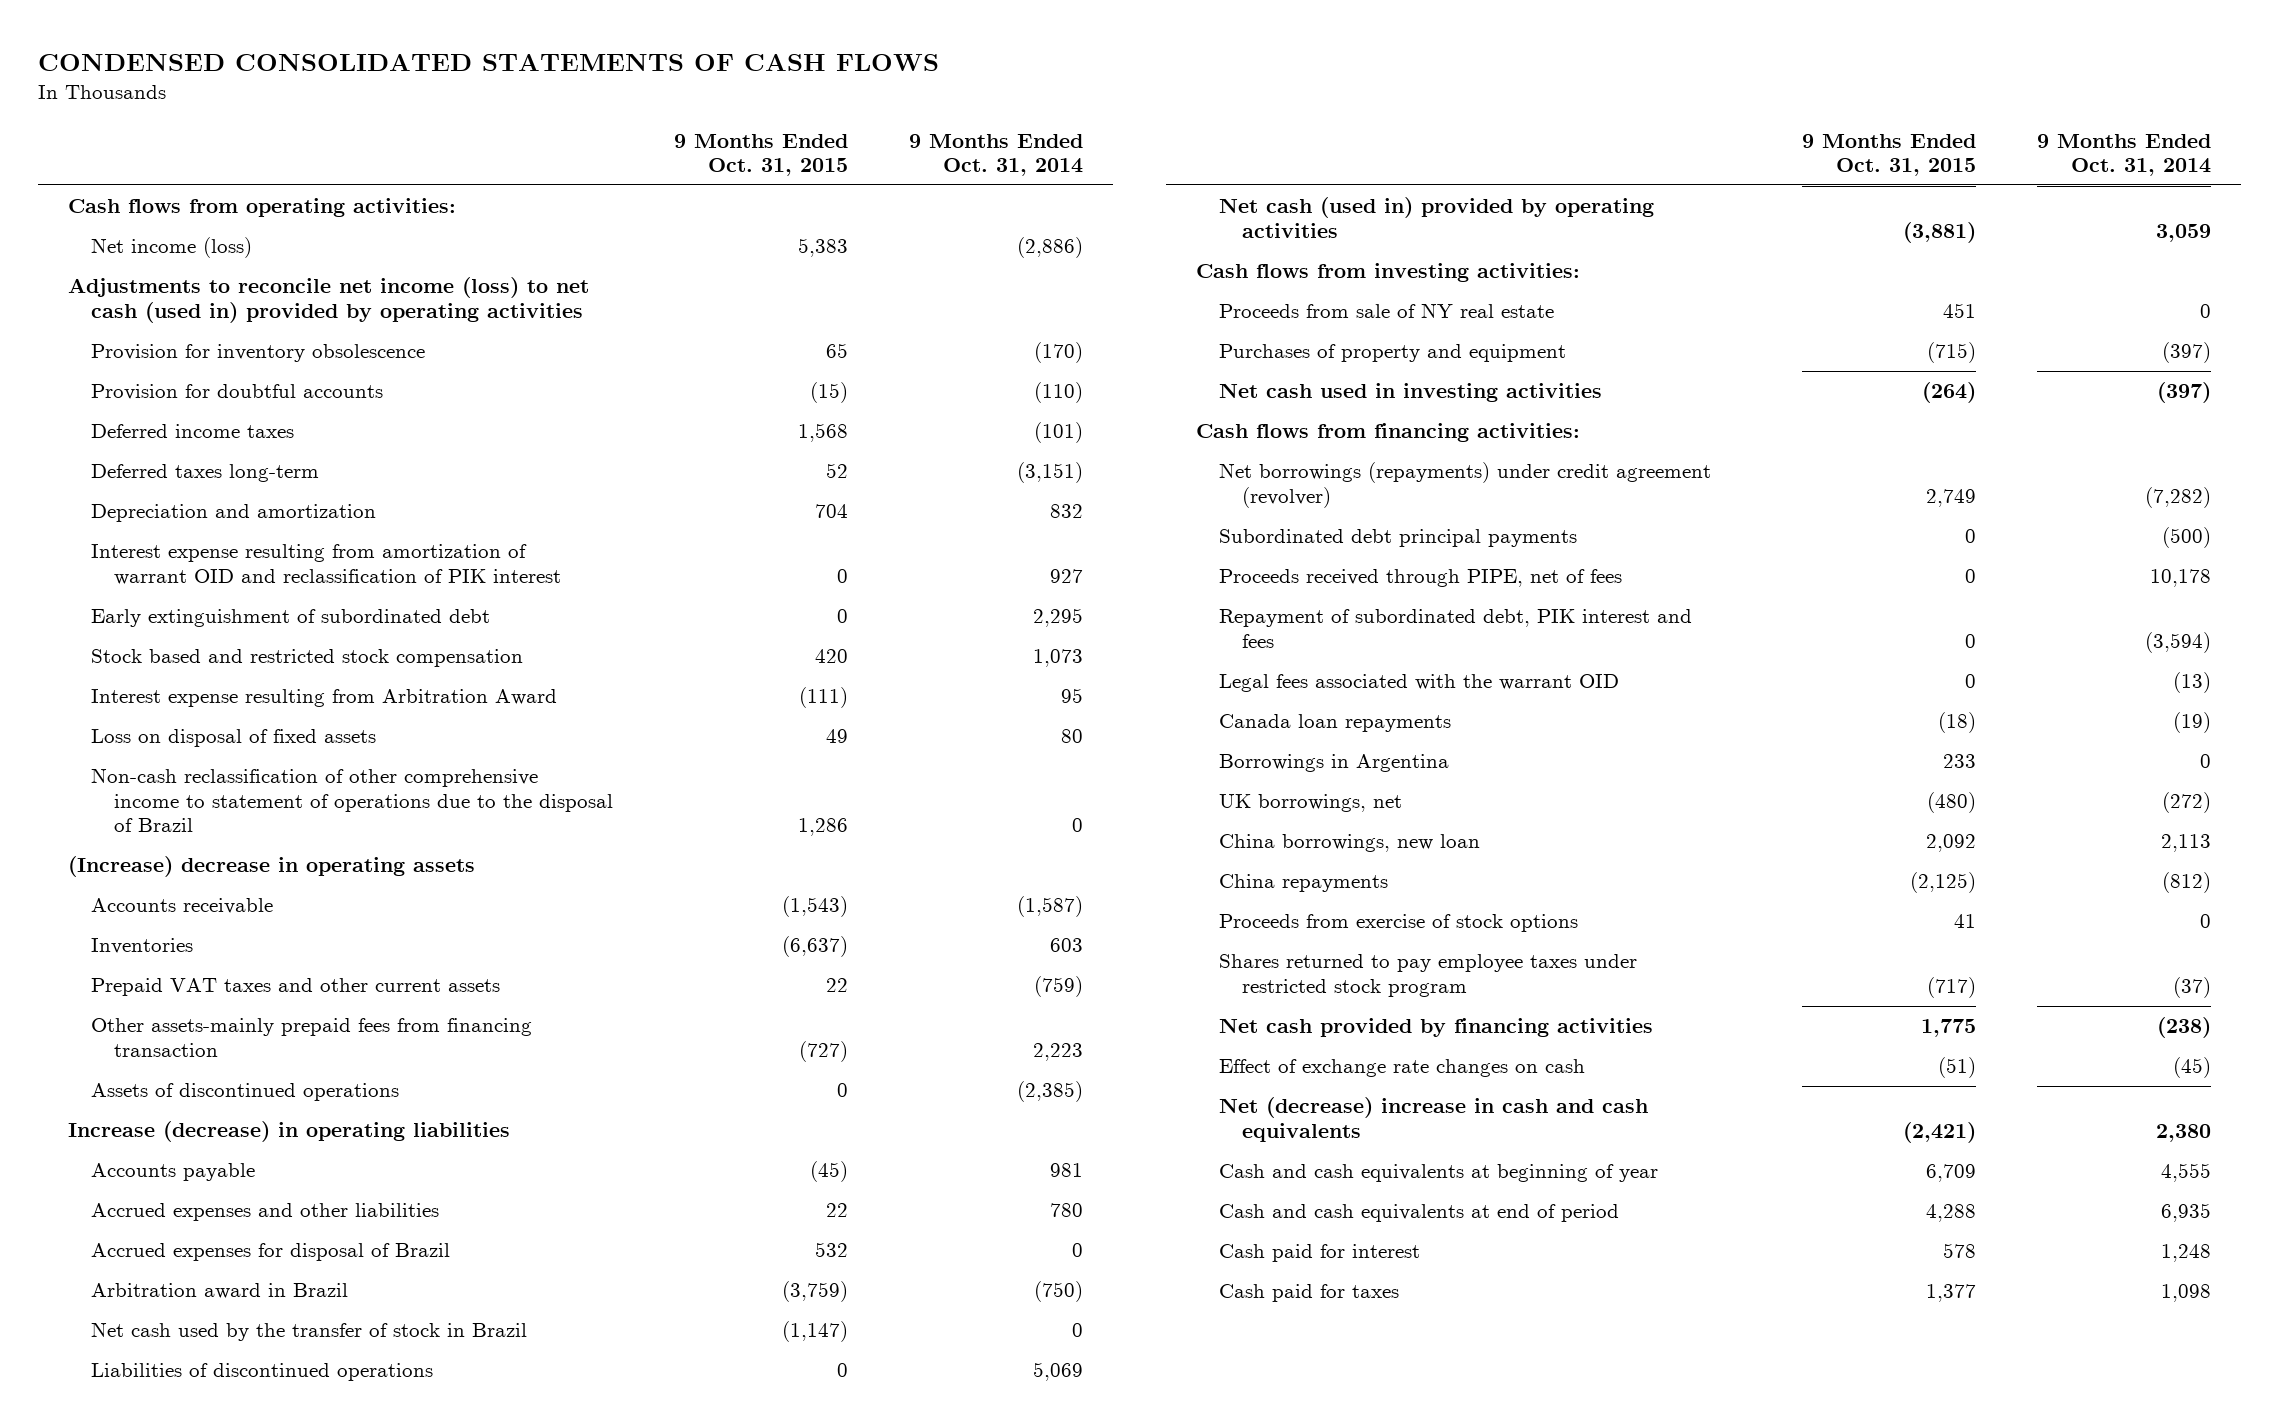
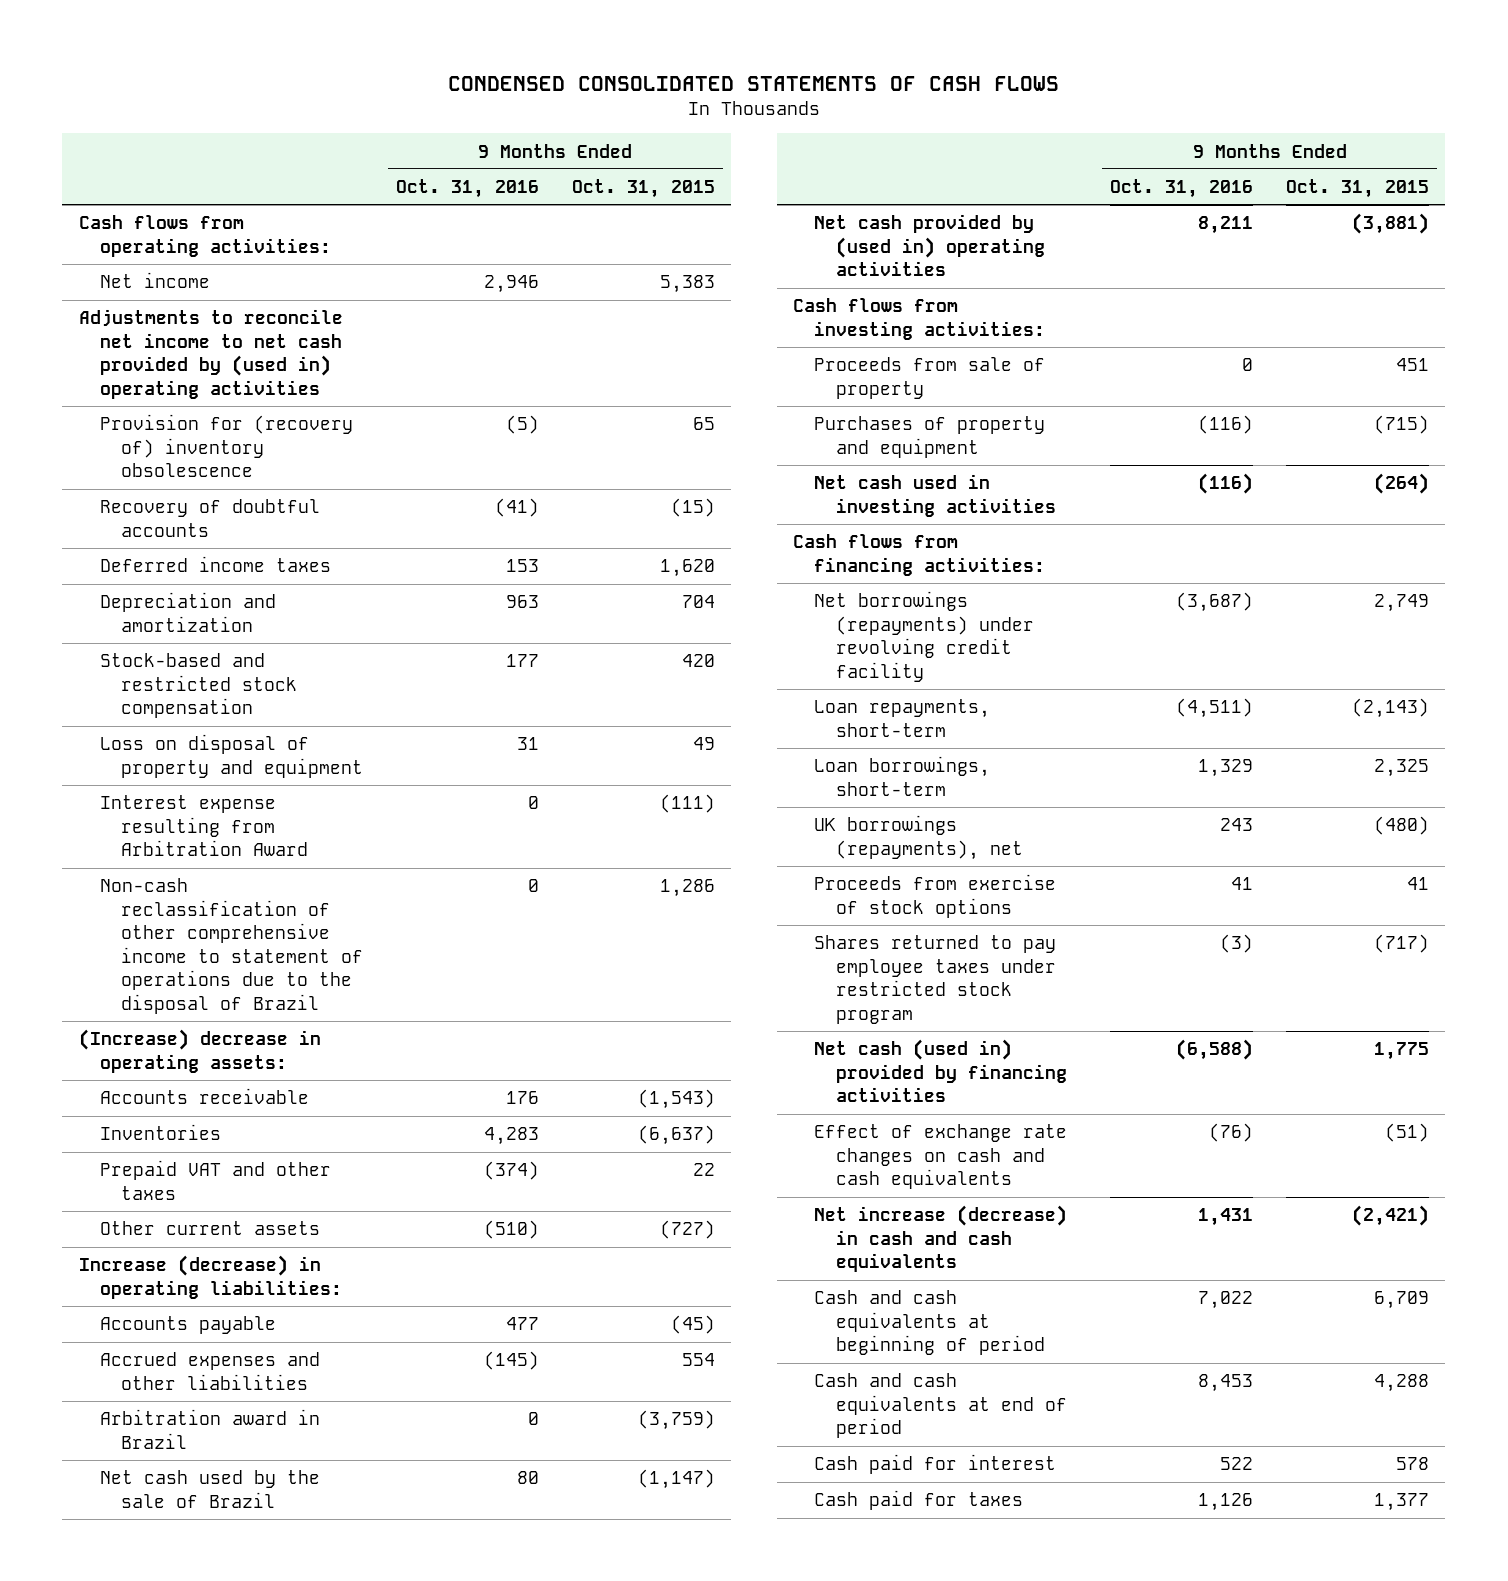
- | 9 Months Ended Oct. 31, 2015 | 9 Months Ended Oct. 31, 2014
+ | 9 Months Ended Oct. 31, 2016 | 9 Months Ended Oct. 31, 2015
- Net income (loss) | 5,383 | (2,886)
- Adjustments to reconcile net income (loss) to net cash (used in) provided by operating activities
- Provision for inventory obsolescence | 65 | (170)
- Provision for doubtful accounts | (15) | (110)
- Deferred income taxes | 1,568 | (101)
- Deferred taxes long-term | 52 | (3,151)
+ Net income | 2,946 | 5,383
+ Adjustments to reconcile net income to net cash provided by (used in) operating activities
+ Provision for (recovery of) inventory obsolescence | (5) | 65
+ Recovery of doubtful accounts | (41) | (15)
+ Deferred income taxes | 153 | 1,620
- Interest expense resulting from amortization of warrant OID and reclassification of PIK interest | 0 | 927
- Early extinguishment of subordinated debt | 0 | 2,295
- Stock based and restricted stock compensation | 420 | 1,073
+ Stock-based and restricted stock compensation | 177 | 420
+ Loss on disposal of property and equipment | 31 | 49
- Loss on disposal of fixed assets | 49 | 80
- (Increase) decrease in operating assets
+ (Increase) decrease in operating assets:
- Prepaid VAT taxes and other current assets | 22 | (759)
- Other assets-mainly prepaid fees from financing transaction | (727) | 2,223
- Assets of discontinued operations | 0 | (2,385)
- Increase (decrease) in operating liabilities
+ Prepaid VAT and other taxes | (374) | 22
+ Other current assets | (510) | (727)
+ Increase (decrease) in operating liabilities:
- Accrued expenses and other liabilities | 22 | 780
- Accrued expenses for disposal of Brazil | 532 | 0
+ Accrued expenses and other liabilities | (145) | 554
- Net cash used by the transfer of stock in Brazil | (1,147) | 0
- Liabilities of discontinued operations | 0 | 5,069
- Net cash (used in) provided by operating activities | (3,881) | 3,059
+ Net cash used by the sale of Brazil | 80 | (1,147)
+ Net cash provided by (used in) operating activities | 8,211 | (3,881)
- Proceeds from sale of NY real estate | 451 | 0
+ Proceeds from sale of property | 0 | 451
- Net borrowings (repayments) under credit agreement (revolver) | 2,749 | (7,282)
- Subordinated debt principal payments | 0 | (500)
- Proceeds received through PIPE, net of fees | 0 | 10,178
- Repayment of subordinated debt, PIK interest and fees | 0 | (3,594)
- Legal fees associated with the warrant OID | 0 | (13)
- Canada loan repayments | (18) | (19)
- Borrowings in Argentina | 233 | 0
- UK borrowings, net | (480) | (272)
- China borrowings, new loan | 2,092 | 2,113
- China repayments | (2,125) | (812)
+ Net borrowings (repayments) under revolving credit facility | (3,687) | 2,749
+ Loan repayments, short-term | (4,511) | (2,143)
+ Loan borrowings, short-term | 1,329 | 2,325
+ UK borrowings (repayments), net | 243 | (480)
- Net cash provided by financing activities | 1,775 | (238)
- Effect of exchange rate changes on cash | (51) | (45)
- Net (decrease) increase in cash and cash equivalents | (2,421) | 2,380
- Cash and cash equivalents at beginning of year | 6,709 | 4,555
+ Net cash (used in) provided by financing activities | (6,588) | 1,775
+ Effect of exchange rate changes on cash and cash equivalents | (76) | (51)
+ Net increase (decrease) in cash and cash equivalents | 1,431 | (2,421)
+ Cash and cash equivalents at beginning of period | 7,022 | 6,709

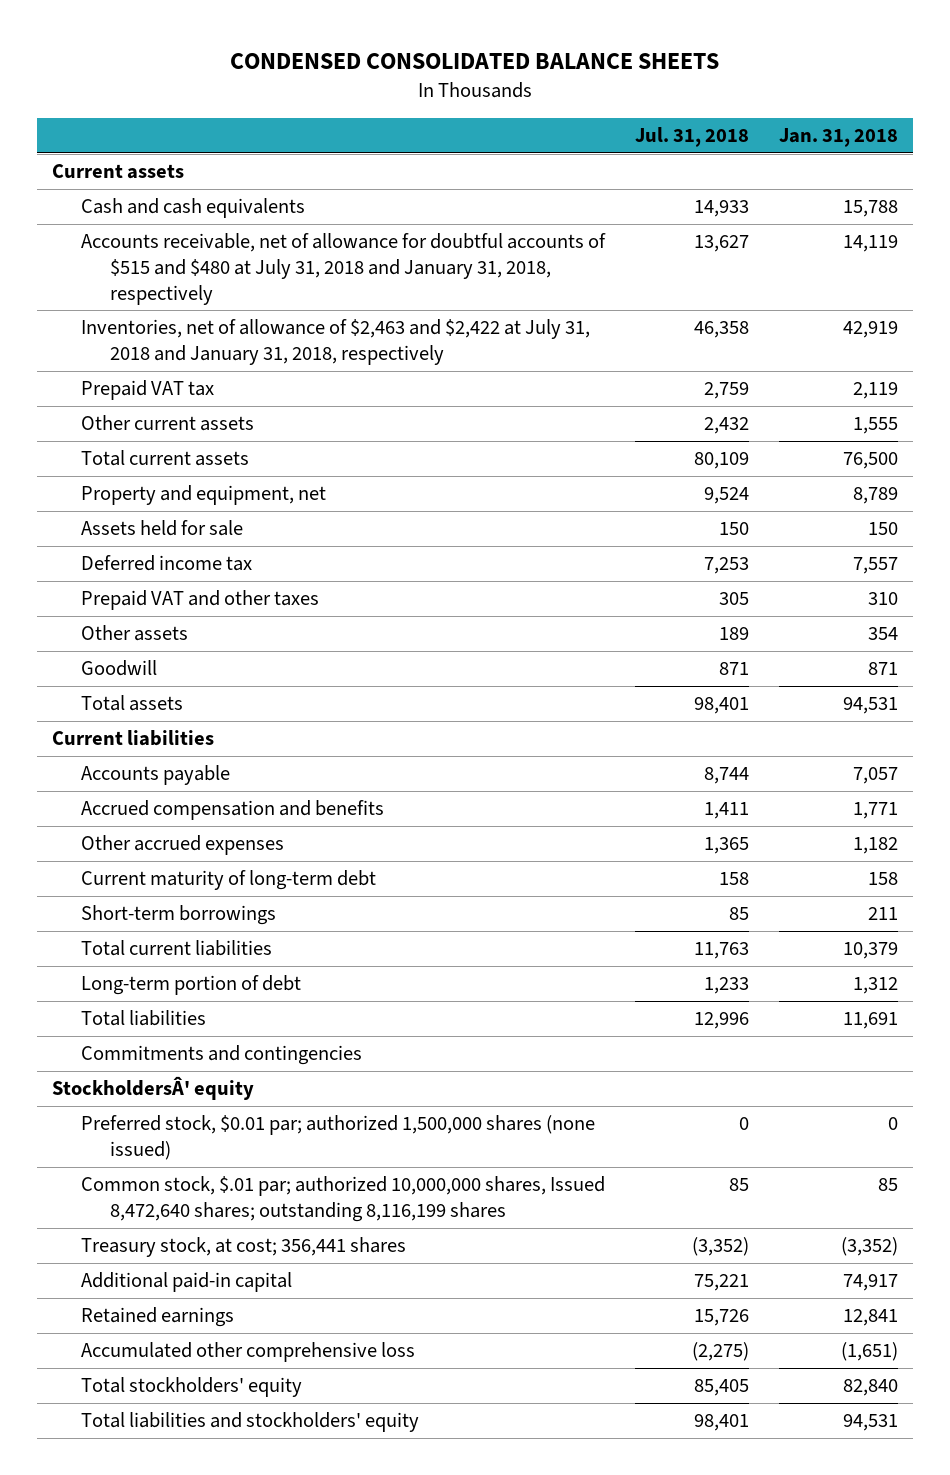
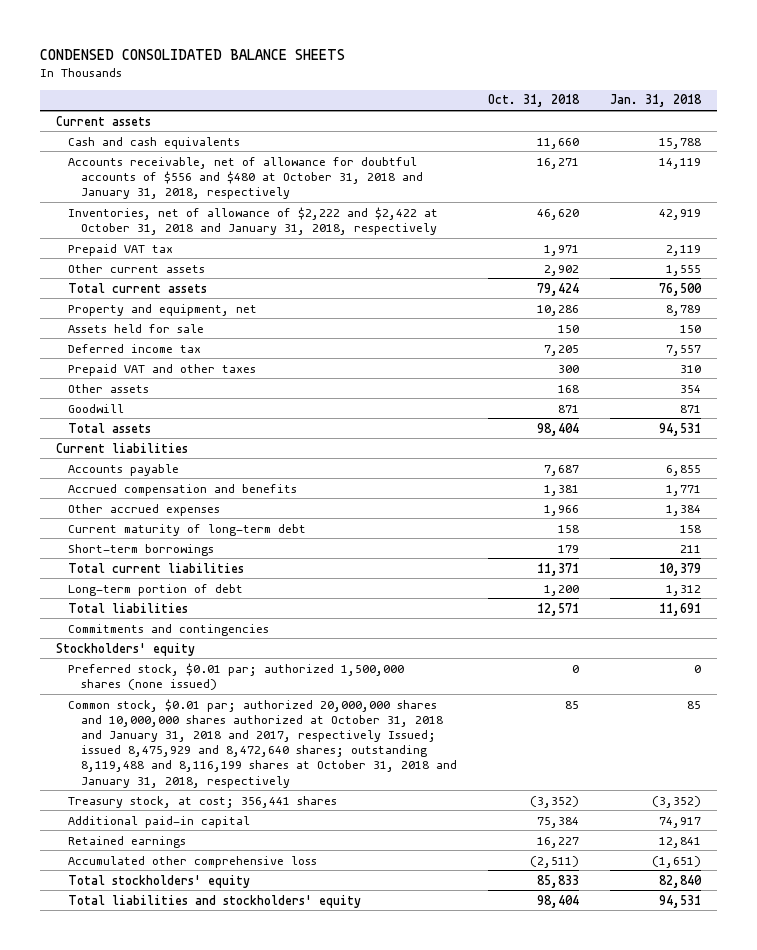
- | Jul. 31, 2018 | Jan. 31, 2018
+ | Oct. 31, 2018 | Jan. 31, 2018
- Accounts receivable, net of allowance for doubtful accounts of $515 and $480 at July 31, 2018 and January 31, 2018, respectively | 13,627 | 14,119
- Inventories, net of allowance of $2,463 and $2,422 at July 31, 2018 and January 31, 2018, respectively | 46,358 | 42,919
+ Accounts receivable, net of allowance for doubtful accounts of $556 and $480 at October 31, 2018 and January 31, 2018, respectively | 16,271 | 14,119
+ Inventories, net of allowance of $2,222 and $2,422 at October 31, 2018 and January 31, 2018, respectively | 46,620 | 42,919
- Accounts payable | 8,744 | 7,057
+ Accounts payable | 7,687 | 6,855
- Other accrued expenses | 1,365 | 1,182
+ Other accrued expenses | 1,966 | 1,384
- StockholdersÂ' equity
+ Stockholders' equity
- Common stock, $.01 par; authorized 10,000,000 shares, Issued 8,472,640 shares; outstanding 8,116,199 shares | 85 | 85
+ Common stock, $0.01 par; authorized 20,000,000 shares and 10,000,000 shares authorized at October 31, 2018 and January 31, 2018 and 2017, respectively Issued; issued 8,475,929 and 8,472,640 shares; outstanding 8,119,488 and 8,116,199 shares at October 31, 2018 and January 31, 2018, respectively | 85 | 85

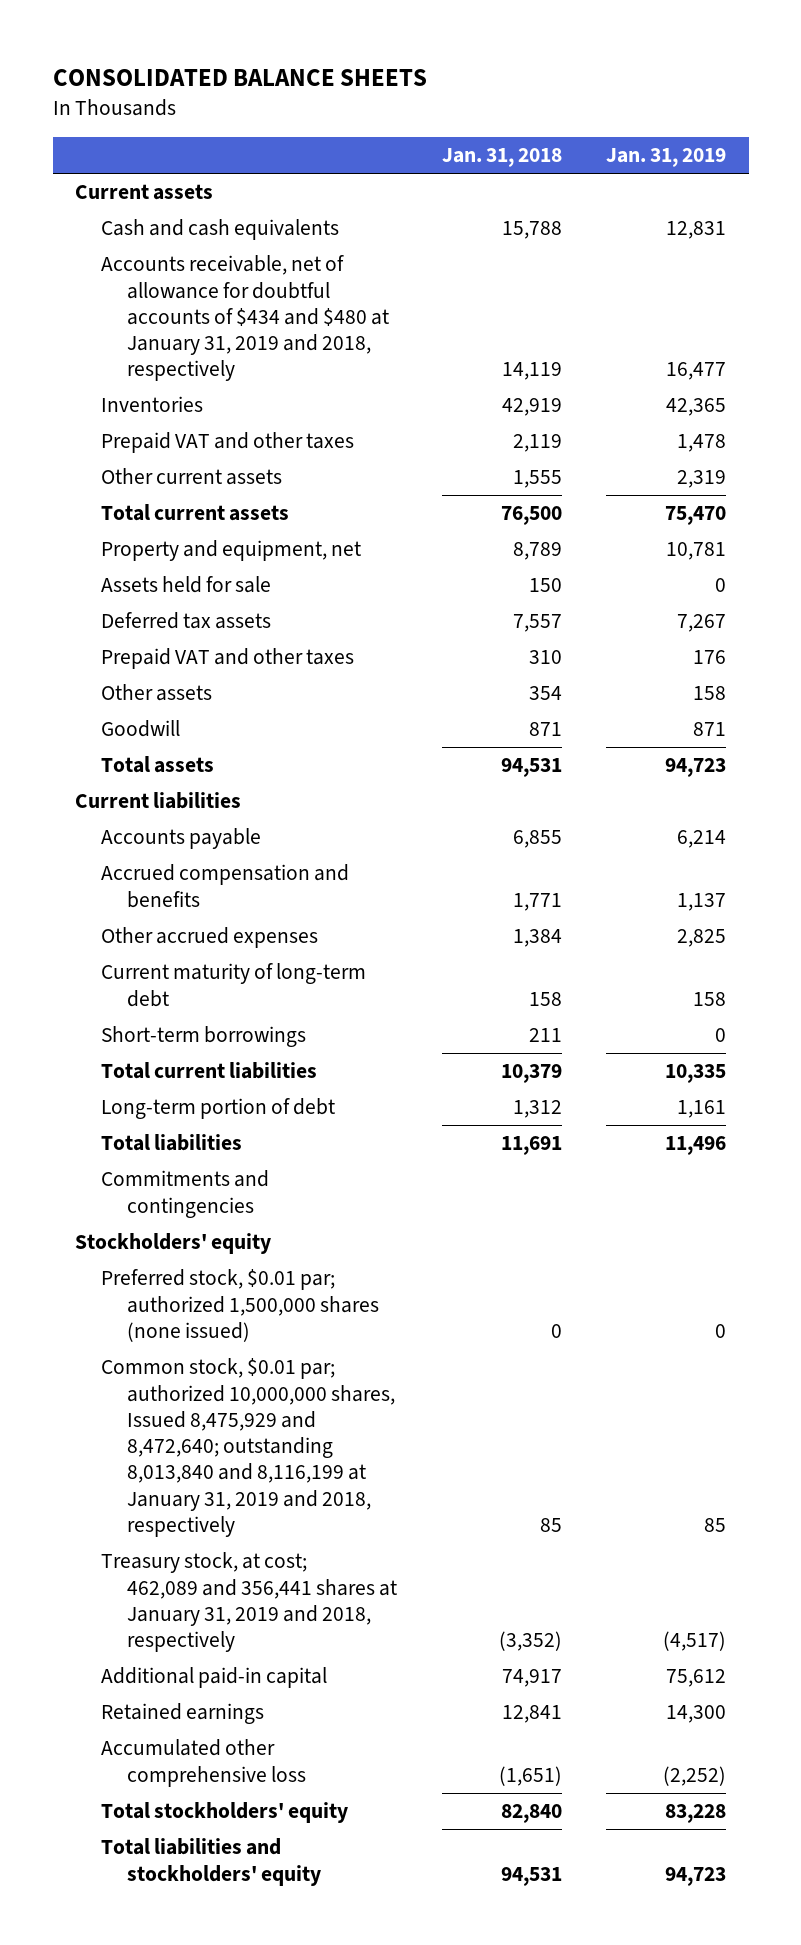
- CONDENSED CONSOLIDATED BALANCE SHEETS
+ CONSOLIDATED BALANCE SHEETS
- | Oct. 31, 2018 | Jan. 31, 2018
+ | Jan. 31, 2018 | Jan. 31, 2019
- Accounts receivable, net of allowance for doubtful accounts of $556 and $480 at October 31, 2018 and January 31, 2018, respectively | 16,271 | 14,119
- Inventories, net of allowance of $2,222 and $2,422 at October 31, 2018 and January 31, 2018, respectively | 46,620 | 42,919
- Prepaid VAT tax | 1,971 | 2,119
+ Accounts receivable, net of allowance for doubtful accounts of $434 and $480 at January 31, 2019 and 2018, respectively | 14,119 | 16,477
+ Inventories | 42,919 | 42,365
+ Prepaid VAT and other taxes | 2,119 | 1,478
- Deferred income tax | 7,205 | 7,557
+ Deferred tax assets | 7,557 | 7,267
- Common stock, $0.01 par; authorized 20,000,000 shares and 10,000,000 shares authorized at October 31, 2018 and January 31, 2018 and 2017, respectively Issued; issued 8,475,929 and 8,472,640 shares; outstanding 8,119,488 and 8,116,199 shares at October 31, 2018 and January 31, 2018, respectively | 85 | 85
- Treasury stock, at cost; 356,441 shares | (3,352) | (3,352)
+ Common stock, $0.01 par; authorized 10,000,000 shares, Issued 8,475,929 and 8,472,640; outstanding 8,013,840 and 8,116,199 at January 31, 2019 and 2018, respectively | 85 | 85
+ Treasury stock, at cost; 462,089 and 356,441 shares at January 31, 2019 and 2018, respectively | (3,352) | (4,517)

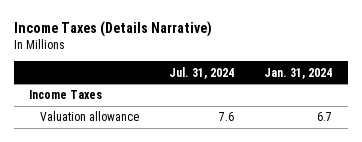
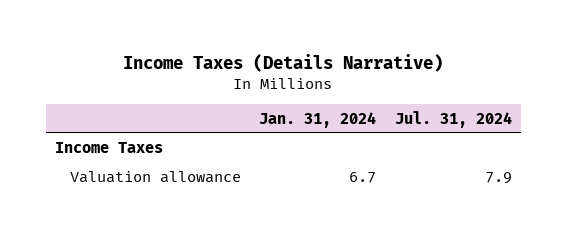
- | Jul. 31, 2024 | Jan. 31, 2024
+ | Jan. 31, 2024 | Jul. 31, 2024
- Valuation allowance | 7.6 | 6.7
+ Valuation allowance | 6.7 | 7.9

